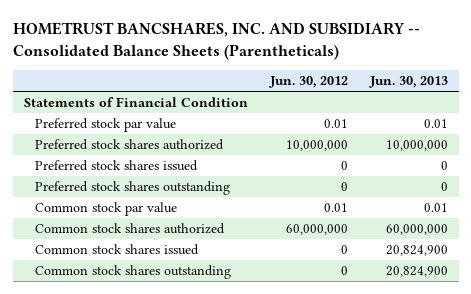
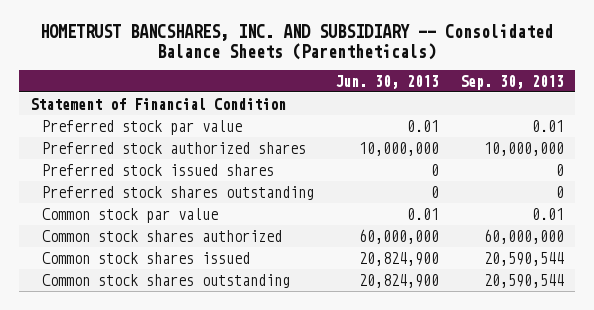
- | Jun. 30, 2012 | Jun. 30, 2013
+ | Jun. 30, 2013 | Sep. 30, 2013
- Statements of Financial Condition
+ Statement of Financial Condition
- Preferred stock shares authorized | 10,000,000 | 10,000,000
- Preferred stock shares issued | 0 | 0
+ Preferred stock authorized shares | 10,000,000 | 10,000,000
+ Preferred stock issued shares | 0 | 0

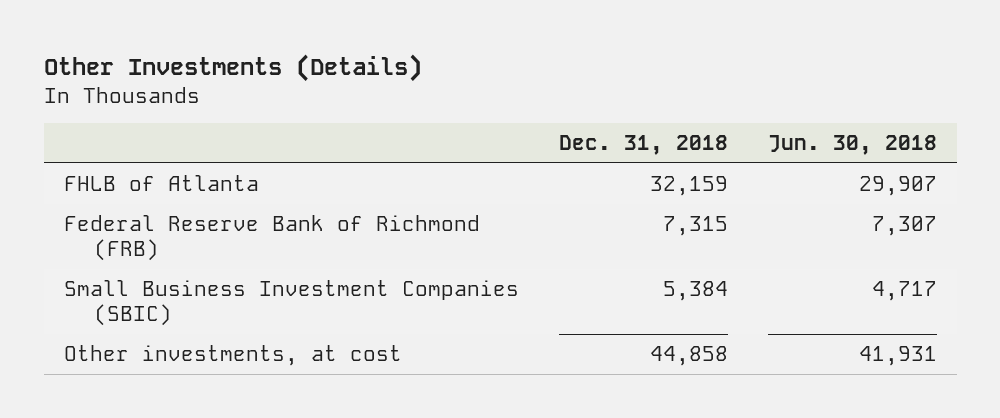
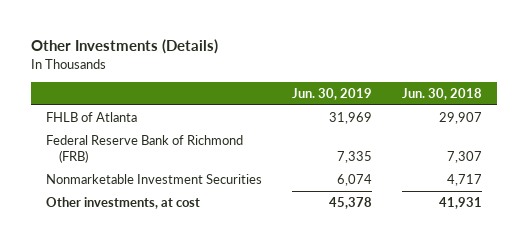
- | Dec. 31, 2018 | Jun. 30, 2018
+ | Jun. 30, 2019 | Jun. 30, 2018
- Small Business Investment Companies (SBIC) | 5,384 | 4,717
+ Nonmarketable Investment Securities | 6,074 | 4,717

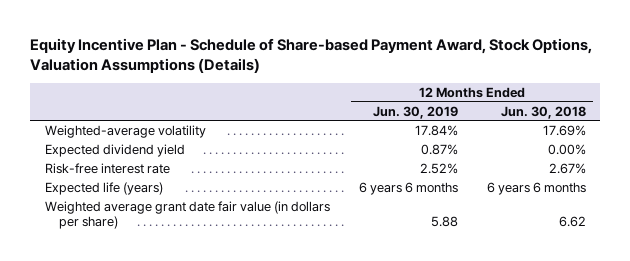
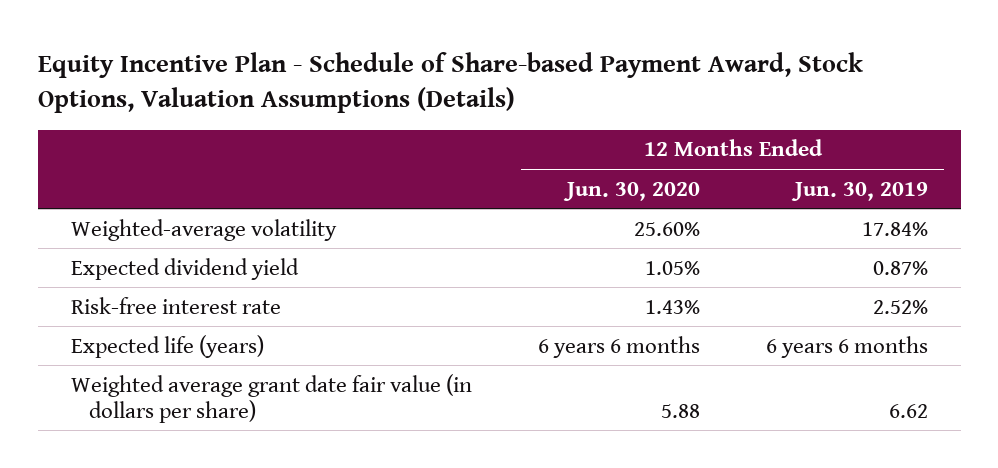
- | 12 Months Ended Jun. 30, 2019 | 12 Months Ended Jun. 30, 2018
+ | 12 Months Ended Jun. 30, 2020 | 12 Months Ended Jun. 30, 2019
- Weighted average grant date fair value (in dollars per share) | 5.88 | 6.62
+ Weighted average grant date fair value (in dollars per share) | 5.88 | 6.62

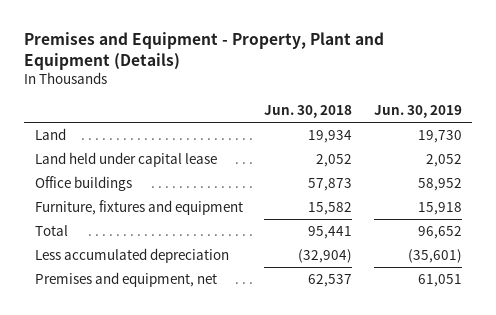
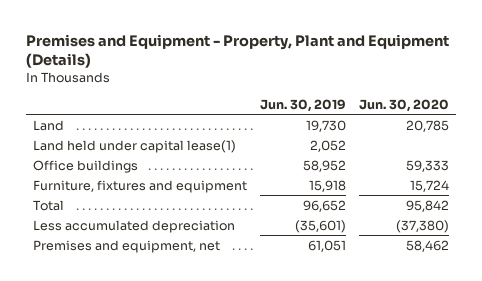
- | Jun. 30, 2018 | Jun. 30, 2019
+ | Jun. 30, 2019 | Jun. 30, 2020
- Land held under capital lease | 2,052 | 2,052
+ Land held under capital lease(1) | 2,052 |

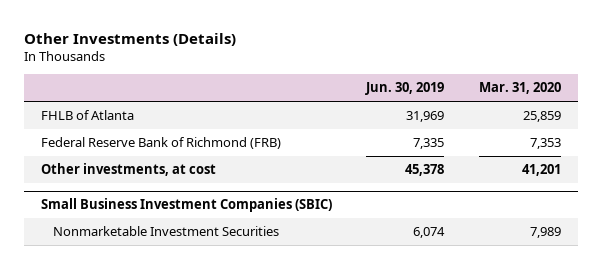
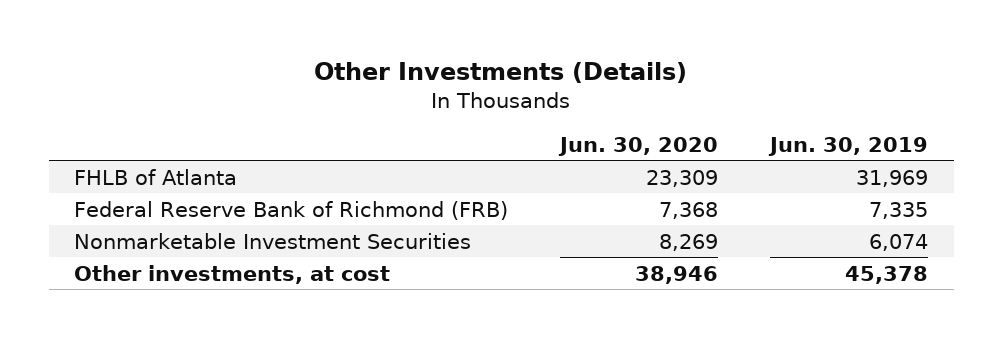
- | Jun. 30, 2019 | Mar. 31, 2020
+ | Jun. 30, 2020 | Jun. 30, 2019
- Small Business Investment Companies (SBIC)
moved down: Other investments, at cost | 38,946 | 45,378

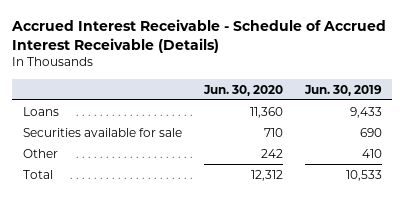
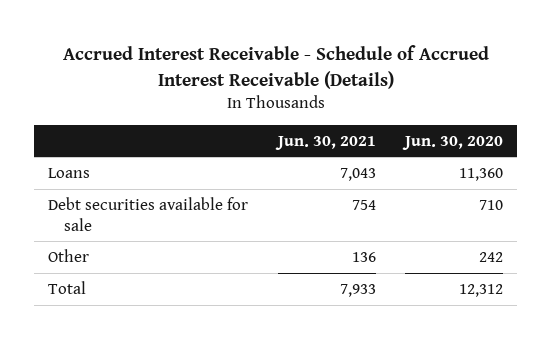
- | Jun. 30, 2020 | Jun. 30, 2019
+ | Jun. 30, 2021 | Jun. 30, 2020
- Securities available for sale | 710 | 690
+ Debt securities available for sale | 754 | 710

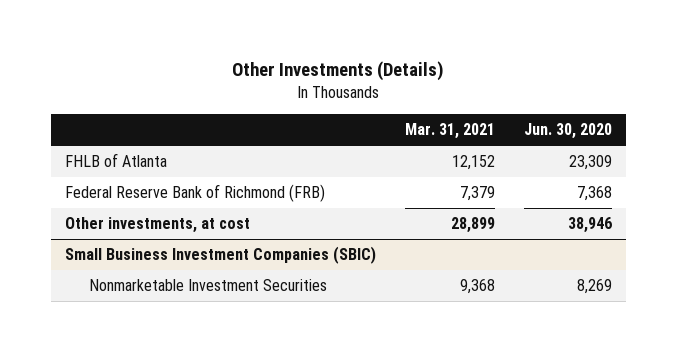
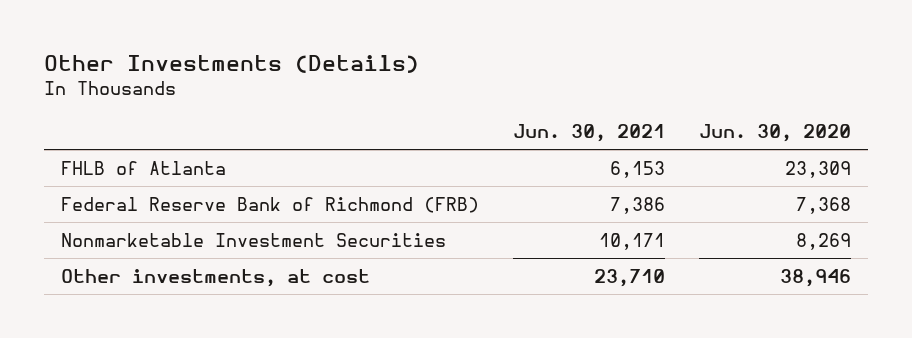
- | Mar. 31, 2021 | Jun. 30, 2020
+ | Jun. 30, 2021 | Jun. 30, 2020
- Small Business Investment Companies (SBIC)
moved down: Other investments, at cost | 23,710 | 38,946

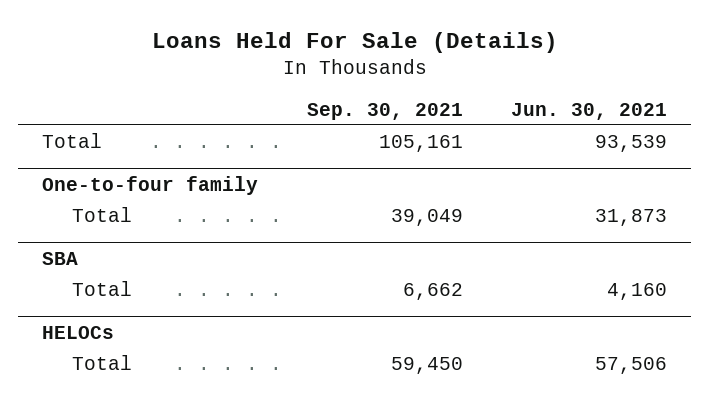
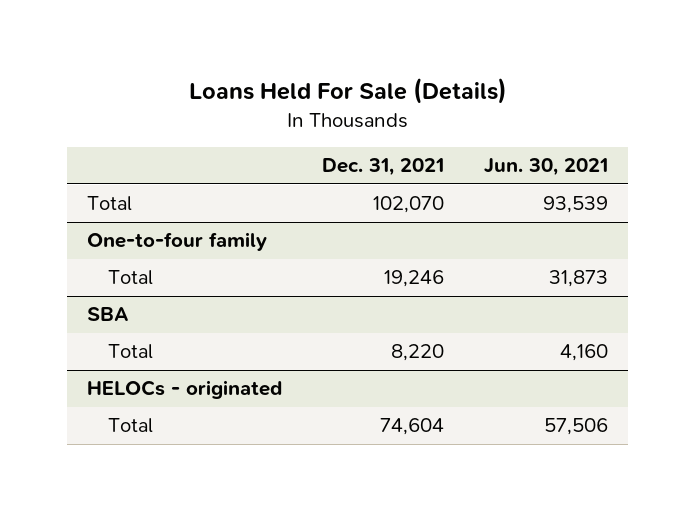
- | Sep. 30, 2021 | Jun. 30, 2021
+ | Dec. 31, 2021 | Jun. 30, 2021
- HELOCs
+ HELOCs - originated

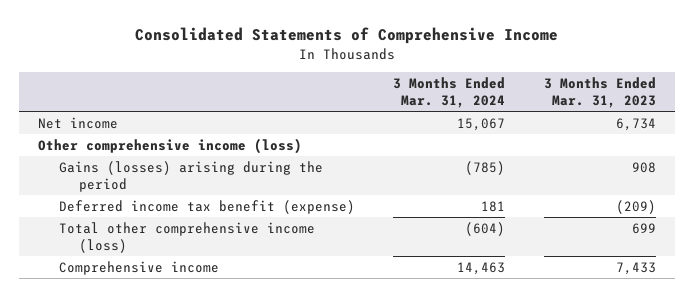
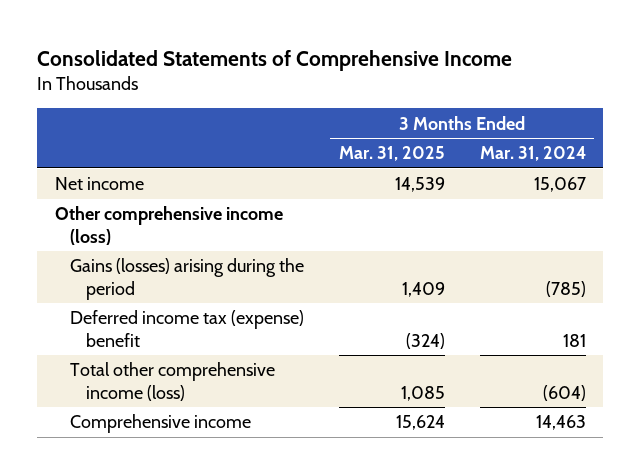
- | 3 Months Ended Mar. 31, 2024 | 3 Months Ended Mar. 31, 2023
+ | 3 Months Ended Mar. 31, 2025 | 3 Months Ended Mar. 31, 2024
- Deferred income tax benefit (expense) | 181 | (209)
+ Deferred income tax (expense) benefit | (324) | 181

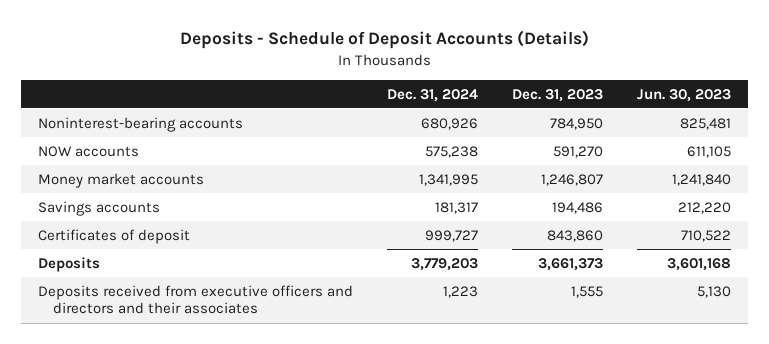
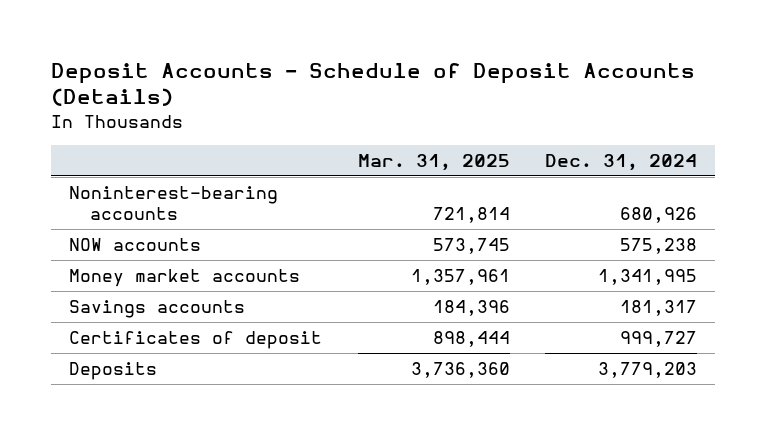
- Deposits - Schedule of Deposit Accounts (Details)
+ Deposit Accounts - Schedule of Deposit Accounts (Details)
- | Dec. 31, 2024 | Dec. 31, 2023 | Jun. 30, 2023
+ | Mar. 31, 2025 | Dec. 31, 2024
- Deposits received from executive officers and directors and their associates | 1,223 | 1,555 | 5,130

